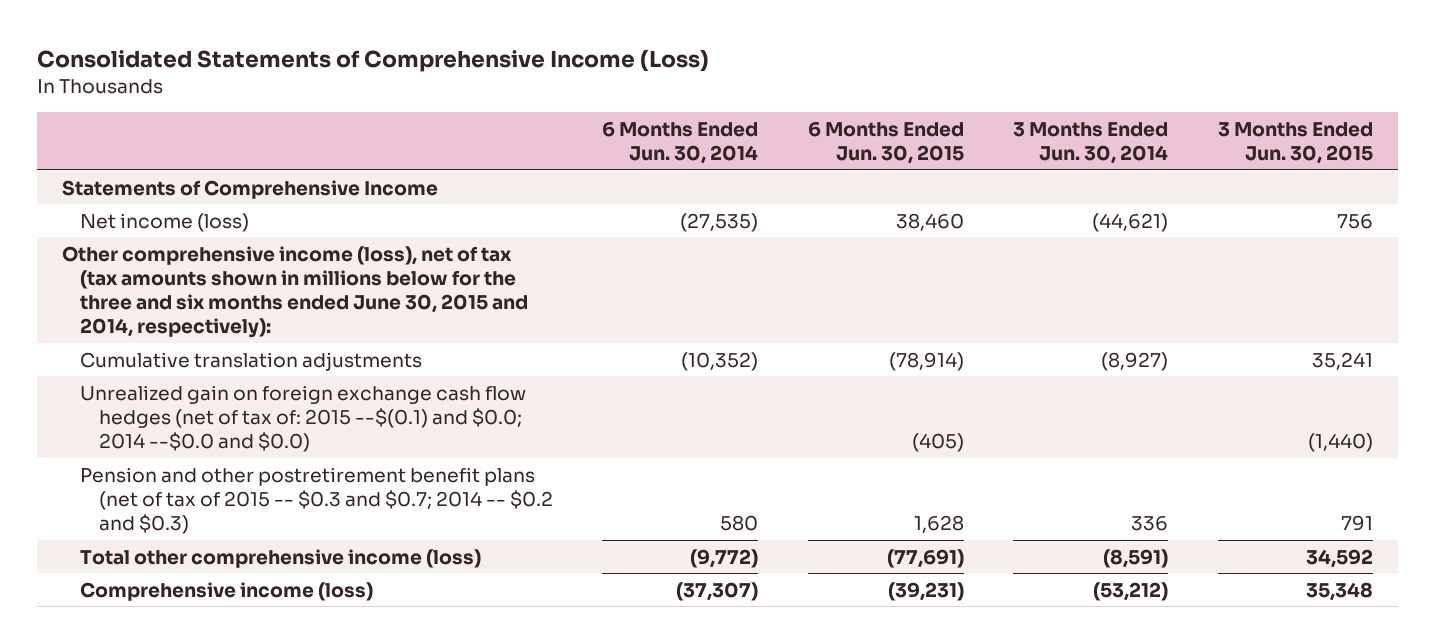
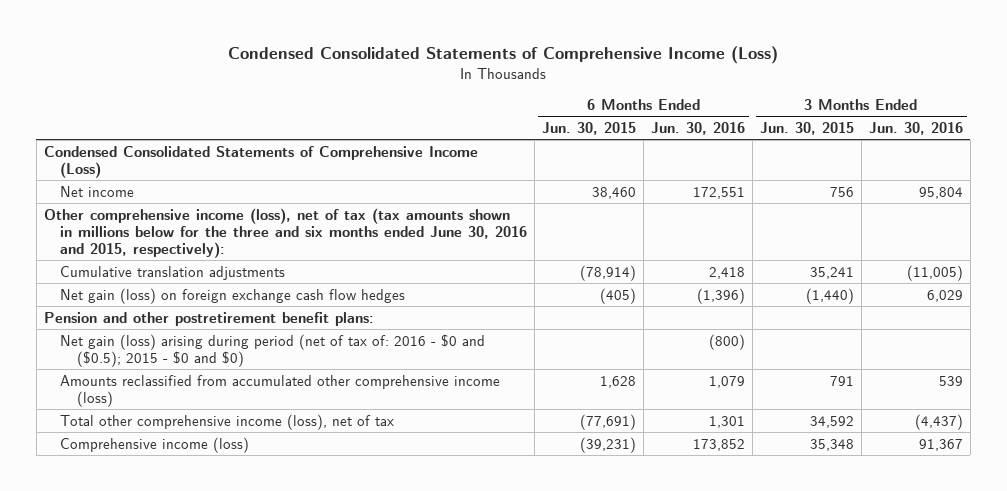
- Consolidated Statements of Comprehensive Income (Loss)
+ Condensed Consolidated Statements of Comprehensive Income (Loss)
- | 6 Months Ended Jun. 30, 2014 | 6 Months Ended Jun. 30, 2015 | 3 Months Ended Jun. 30, 2014 | 3 Months Ended Jun. 30, 2015
+ | 6 Months Ended Jun. 30, 2015 | 6 Months Ended Jun. 30, 2016 | 3 Months Ended Jun. 30, 2015 | 3 Months Ended Jun. 30, 2016
- Statements of Comprehensive Income
- Net income (loss) | (27,535) | 38,460 | (44,621) | 756
- Other comprehensive income (loss), net of tax (tax amounts shown in millions below for the three and six months ended June 30, 2015 and 2014, respectively):
+ Condensed Consolidated Statements of Comprehensive Income (Loss)
+ Net income | 38,460 | 172,551 | 756 | 95,804
+ Other comprehensive income (loss), net of tax (tax amounts shown in millions below for the three and six months ended June 30, 2016 and 2015, respectively):
- Unrealized gain on foreign exchange cash flow hedges (net of tax of: 2015 --$(0.1) and $0.0; 2014 --$0.0 and $0.0) | | (405) | | (1,440)
- Pension and other postretirement benefit plans (net of tax of 2015 -- $0.3 and $0.7; 2014 -- $0.2 and $0.3) | 580 | 1,628 | 336 | 791
- Total other comprehensive income (loss) | (9,772) | (77,691) | (8,591) | 34,592
+ Net gain (loss) on foreign exchange cash flow hedges | (405) | (1,396) | (1,440) | 6,029
+ Pension and other postretirement benefit plans:
+ Net gain (loss) arising during period (net of tax of: 2016 - $0 and ($0.5); 2015 - $0 and $0) | | (800) | |
+ Amounts reclassified from accumulated other comprehensive income (loss) | 1,628 | 1,079 | 791 | 539
+ Total other comprehensive income (loss), net of tax | (77,691) | 1,301 | 34,592 | (4,437)

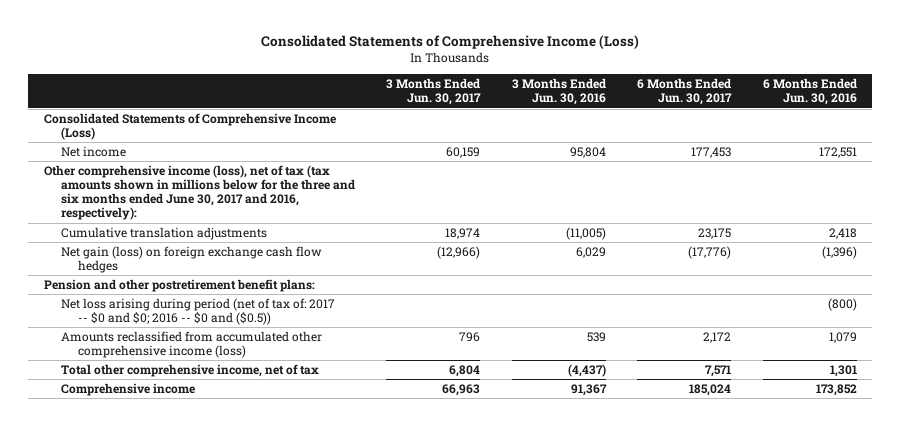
- Condensed Consolidated Statements of Comprehensive Income (Loss)
+ Consolidated Statements of Comprehensive Income (Loss)
- | 6 Months Ended Jun. 30, 2015 | 6 Months Ended Jun. 30, 2016 | 3 Months Ended Jun. 30, 2015 | 3 Months Ended Jun. 30, 2016
+ | 3 Months Ended Jun. 30, 2017 | 3 Months Ended Jun. 30, 2016 | 6 Months Ended Jun. 30, 2017 | 6 Months Ended Jun. 30, 2016
- Condensed Consolidated Statements of Comprehensive Income (Loss)
+ Consolidated Statements of Comprehensive Income (Loss)
- Other comprehensive income (loss), net of tax (tax amounts shown in millions below for the three and six months ended June 30, 2016 and 2015, respectively):
+ Other comprehensive income (loss), net of tax (tax amounts shown in millions below for the three and six months ended June 30, 2017 and 2016, respectively):
- Net gain (loss) arising during period (net of tax of: 2016 - $0 and ($0.5); 2015 - $0 and $0) | | (800) | |
+ Net loss arising during period (net of tax of: 2017 -- $0 and $0; 2016 -- $0 and ($0.5)) | | | | (800)
- Total other comprehensive income (loss), net of tax | (77,691) | 1,301 | 34,592 | (4,437)
- Comprehensive income (loss) | (39,231) | 173,852 | 35,348 | 91,367
+ Total other comprehensive income, net of tax | 6,804 | (4,437) | 7,571 | 1,301
+ Comprehensive income | 66,963 | 91,367 | 185,024 | 173,852

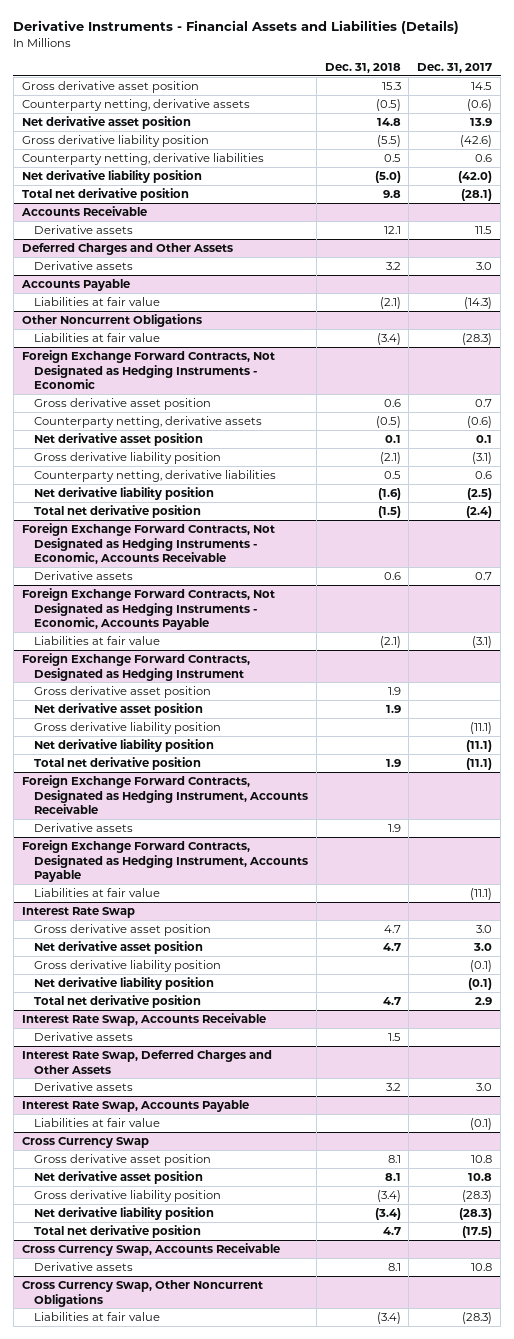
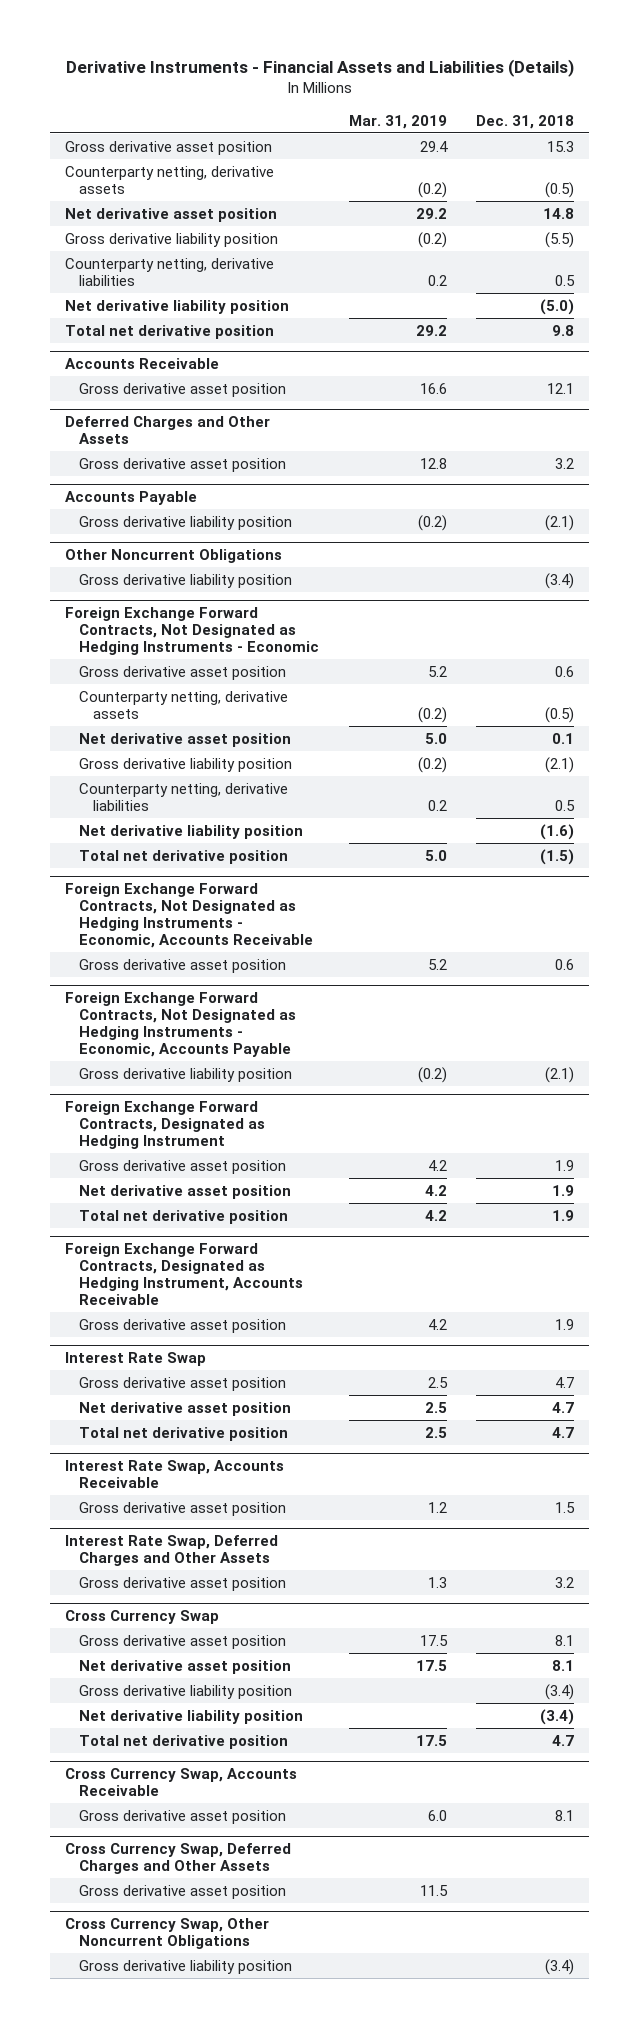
- | Dec. 31, 2018 | Dec. 31, 2017
+ | Mar. 31, 2019 | Dec. 31, 2018
@ Accounts Receivable
- Derivative assets | 12.1 | 11.5
+ Gross derivative asset position | 16.6 | 12.1
@ Deferred Charges and Other Assets
- Derivative assets | 3.2 | 3.0
+ Gross derivative asset position | 12.8 | 3.2
@ Accounts Payable
- Liabilities at fair value | (2.1) | (14.3)
+ Gross derivative liability position | (0.2) | (2.1)
@ Other Noncurrent Obligations
- Liabilities at fair value | (3.4) | (28.3)
+ Gross derivative liability position | | (3.4)
@ Foreign Exchange Forward Contracts, Not Designated as Hedging Instruments - Economic, Accounts Receivable
- Derivative assets | 0.6 | 0.7
+ Gross derivative asset position | 5.2 | 0.6
@ Foreign Exchange Forward Contracts, Not Designated as Hedging Instruments - Economic, Accounts Payable
- Liabilities at fair value | (2.1) | (3.1)
+ Gross derivative liability position | (0.2) | (2.1)
@ Foreign Exchange Forward Contracts, Designated as Hedging Instrument
- Gross derivative liability position | | (11.1)
- Net derivative liability position | | (11.1)
@ Foreign Exchange Forward Contracts, Designated as Hedging Instrument, Accounts Receivable
- Derivative assets | 1.9 |
- Foreign Exchange Forward Contracts, Designated as Hedging Instrument, Accounts Payable
- Liabilities at fair value | | (11.1)
@ Foreign Exchange Forward Contracts, Designated as Hedging Instrument, Accounts Receivable
+ Gross derivative asset position | 4.2 | 1.9
@ Interest Rate Swap
- Gross derivative liability position | | (0.1)
- Net derivative liability position | | (0.1)
@ Interest Rate Swap, Accounts Receivable
- Derivative assets | 1.5 |
+ Gross derivative asset position | 1.2 | 1.5
@ Interest Rate Swap, Deferred Charges and Other Assets
- Derivative assets | 3.2 | 3.0
- Interest Rate Swap, Accounts Payable
- Liabilities at fair value | | (0.1)
@ Interest Rate Swap, Deferred Charges and Other Assets
+ Gross derivative asset position | 1.3 | 3.2
@ Cross Currency Swap, Accounts Receivable
- Derivative assets | 8.1 | 10.8
+ Gross derivative asset position | 6.0 | 8.1
+ Cross Currency Swap, Deferred Charges and Other Assets
+ Gross derivative asset position | 11.5 |
@ Cross Currency Swap, Other Noncurrent Obligations
- Liabilities at fair value | (3.4) | (28.3)
+ Gross derivative liability position | | (3.4)

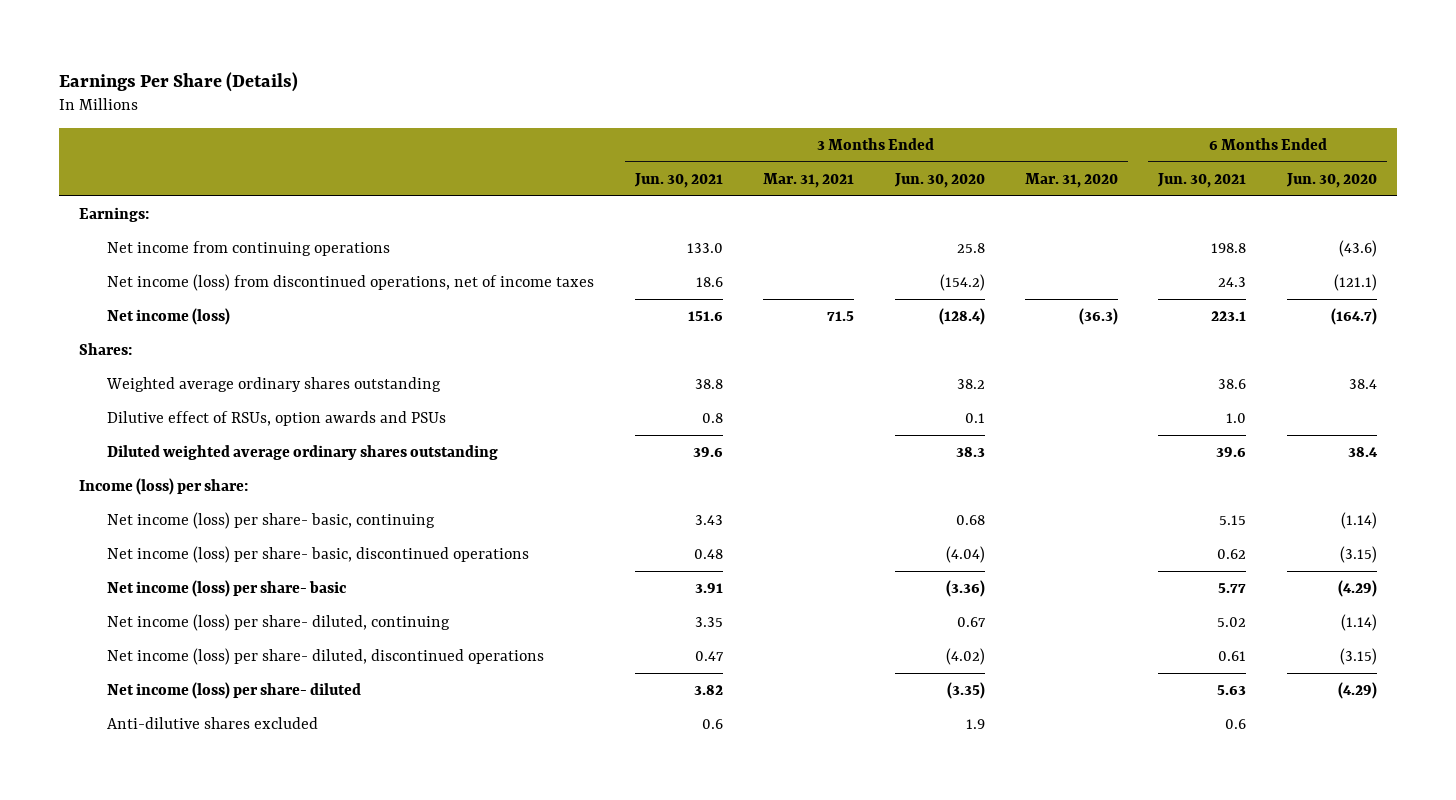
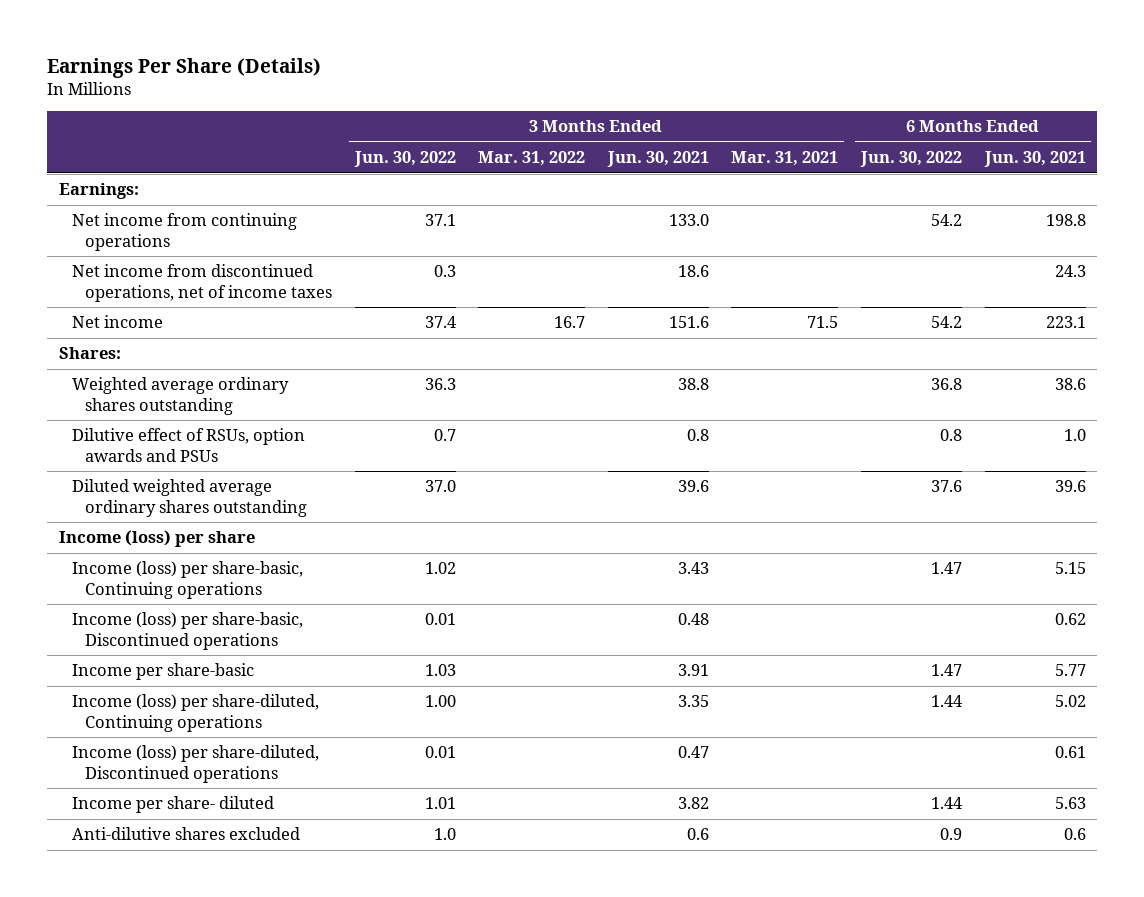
- | 3 Months Ended Jun. 30, 2021 | 3 Months Ended Mar. 31, 2021 | 3 Months Ended Jun. 30, 2020 | 3 Months Ended Mar. 31, 2020 | 6 Months Ended Jun. 30, 2021 | 6 Months Ended Jun. 30, 2020
+ | 3 Months Ended Jun. 30, 2022 | 3 Months Ended Mar. 31, 2022 | 3 Months Ended Jun. 30, 2021 | 3 Months Ended Mar. 31, 2021 | 6 Months Ended Jun. 30, 2022 | 6 Months Ended Jun. 30, 2021
- Net income (loss) from discontinued operations, net of income taxes | 18.6 | | (154.2) | | 24.3 | (121.1)
- Net income (loss) | 151.6 | 71.5 | (128.4) | (36.3) | 223.1 | (164.7)
+ Net income from discontinued operations, net of income taxes | 0.3 | | 18.6 | | | 24.3
+ Net income | 37.4 | 16.7 | 151.6 | 71.5 | 54.2 | 223.1
- Income (loss) per share:
- Net income (loss) per share- basic, continuing | 3.43 | | 0.68 | | 5.15 | (1.14)
- Net income (loss) per share- basic, discontinued operations | 0.48 | | (4.04) | | 0.62 | (3.15)
- Net income (loss) per share- basic | 3.91 | | (3.36) | | 5.77 | (4.29)
- Net income (loss) per share- diluted, continuing | 3.35 | | 0.67 | | 5.02 | (1.14)
- Net income (loss) per share- diluted, discontinued operations | 0.47 | | (4.02) | | 0.61 | (3.15)
- Net income (loss) per share- diluted | 3.82 | | (3.35) | | 5.63 | (4.29)
+ Income (loss) per share
+ Income (loss) per share-basic, Continuing operations | 1.02 | | 3.43 | | 1.47 | 5.15
+ Income (loss) per share-basic, Discontinued operations | 0.01 | | 0.48 | | | 0.62
+ Income per share-basic | 1.03 | | 3.91 | | 1.47 | 5.77
+ Income (loss) per share-diluted, Continuing operations | 1.00 | | 3.35 | | 1.44 | 5.02
+ Income (loss) per share-diluted, Discontinued operations | 0.01 | | 0.47 | | | 0.61
+ Income per share- diluted | 1.01 | | 3.82 | | 1.44 | 5.63

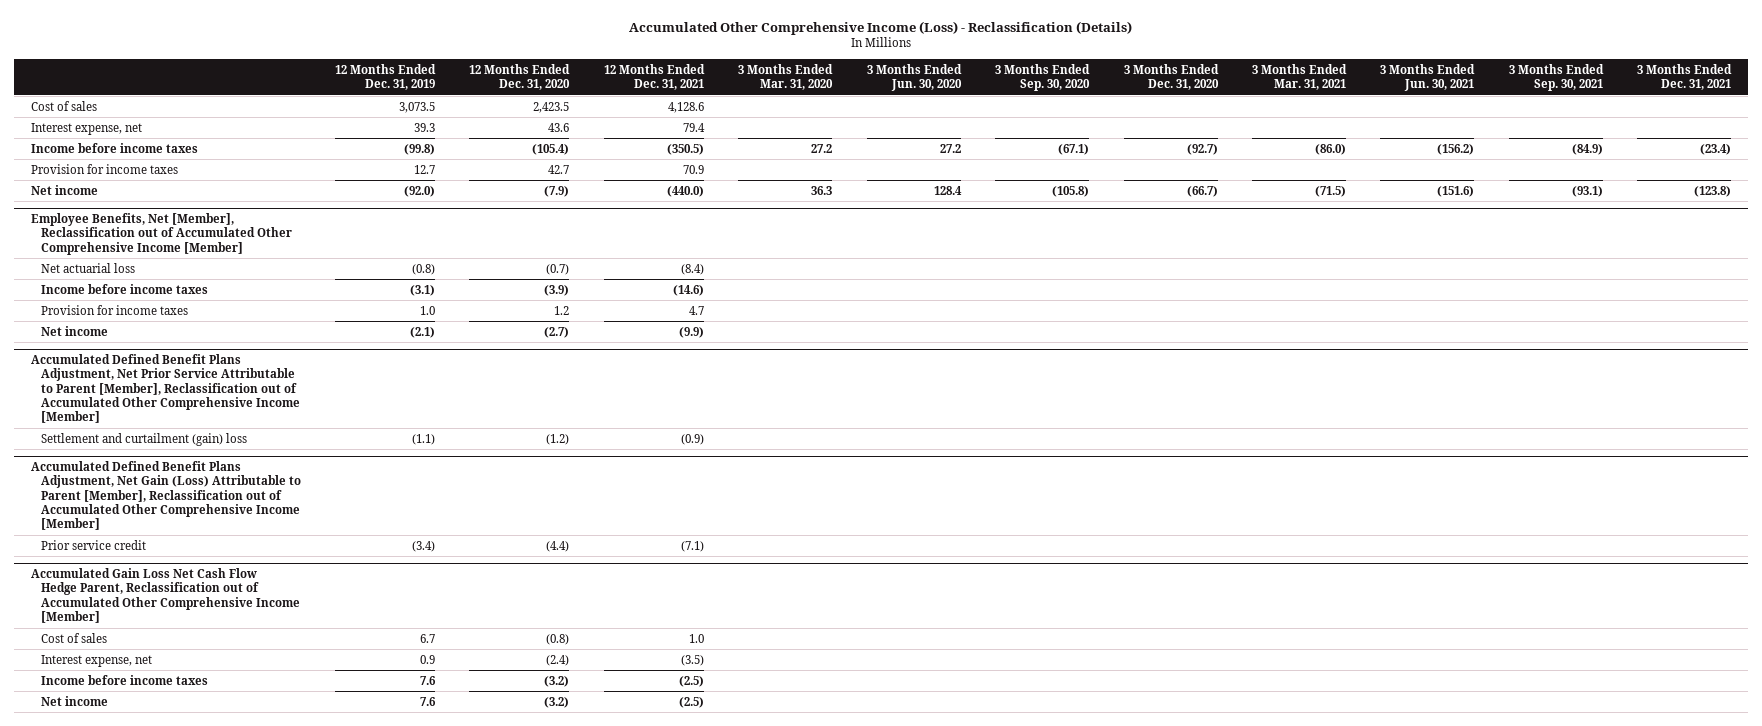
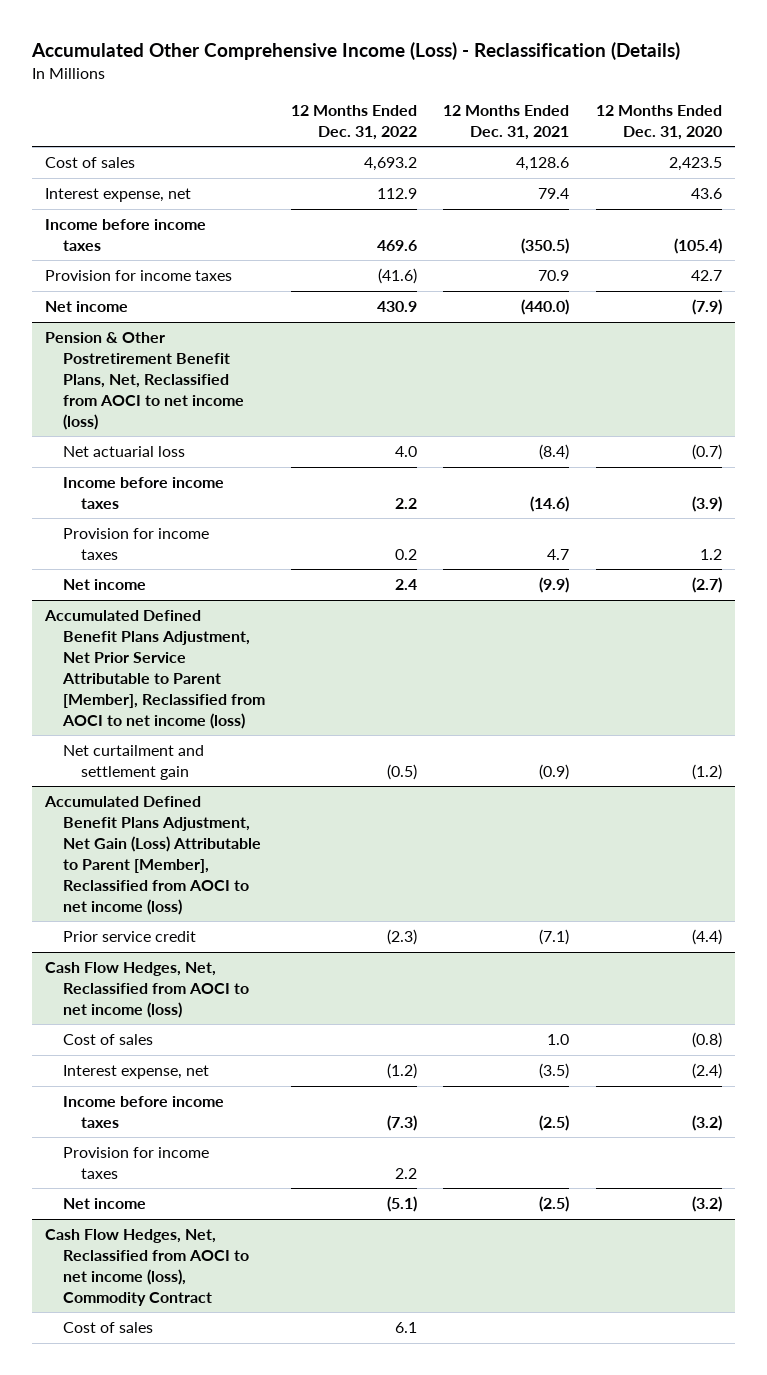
- | 12 Months Ended Dec. 31, 2019 | 12 Months Ended Dec. 31, 2020 | 12 Months Ended Dec. 31, 2021 | 3 Months Ended Mar. 31, 2020 | 3 Months Ended Jun. 30, 2020 | 3 Months Ended Sep. 30, 2020 | 3 Months Ended Dec. 31, 2020 | 3 Months Ended Mar. 31, 2021 | 3 Months Ended Jun. 30, 2021 | 3 Months Ended Sep. 30, 2021 | 3 Months Ended Dec. 31, 2021
+ | 12 Months Ended Dec. 31, 2022 | 12 Months Ended Dec. 31, 2021 | 12 Months Ended Dec. 31, 2020
- Employee Benefits, Net [Member], Reclassification out of Accumulated Other Comprehensive Income [Member]
+ Pension & Other Postretirement Benefit Plans, Net, Reclassified from AOCI to net income (loss)
- Accumulated Defined Benefit Plans Adjustment, Net Prior Service Attributable to Parent [Member], Reclassification out of Accumulated Other Comprehensive Income [Member]
- Settlement and curtailment (gain) loss | (1.1) | (1.2) | (0.9) | | | | | | | |
- Accumulated Defined Benefit Plans Adjustment, Net Gain (Loss) Attributable to Parent [Member], Reclassification out of Accumulated Other Comprehensive Income [Member]
+ Accumulated Defined Benefit Plans Adjustment, Net Prior Service Attributable to Parent [Member], Reclassified from AOCI to net income (loss)
+ Net curtailment and settlement gain | (0.5) | (0.9) | (1.2)
+ Accumulated Defined Benefit Plans Adjustment, Net Gain (Loss) Attributable to Parent [Member], Reclassified from AOCI to net income (loss)
- Accumulated Gain Loss Net Cash Flow Hedge Parent, Reclassification out of Accumulated Other Comprehensive Income [Member]
+ Cash Flow Hedges, Net, Reclassified from AOCI to net income (loss)
+ Provision for income taxes | 2.2 | |
+ Cash Flow Hedges, Net, Reclassified from AOCI to net income (loss), Commodity Contract
+ Cost of sales | 6.1 | |

